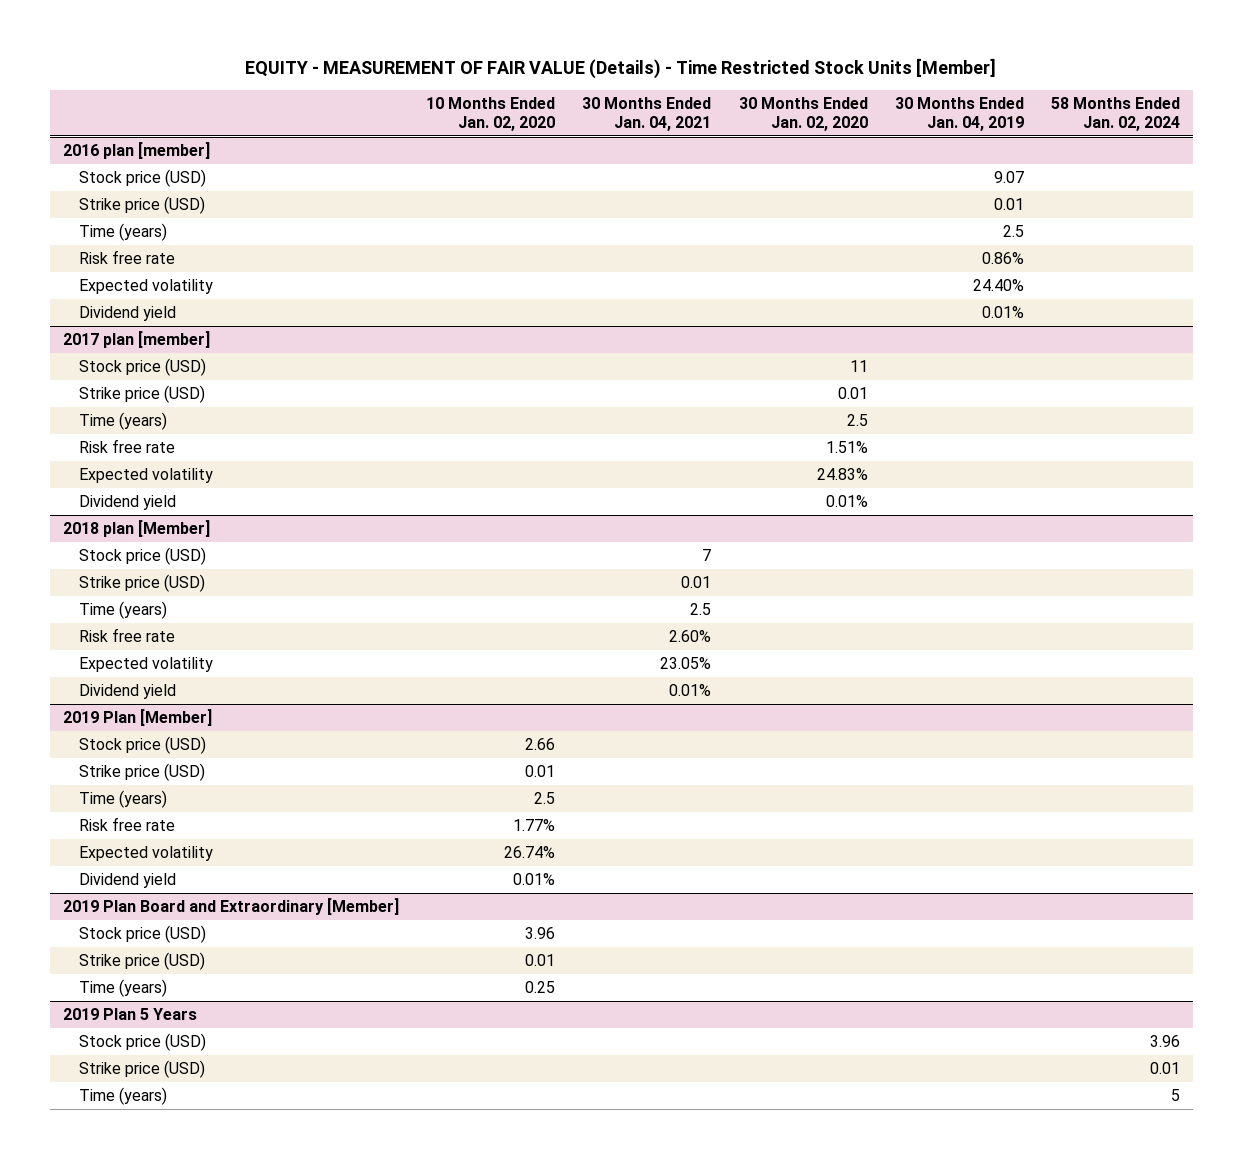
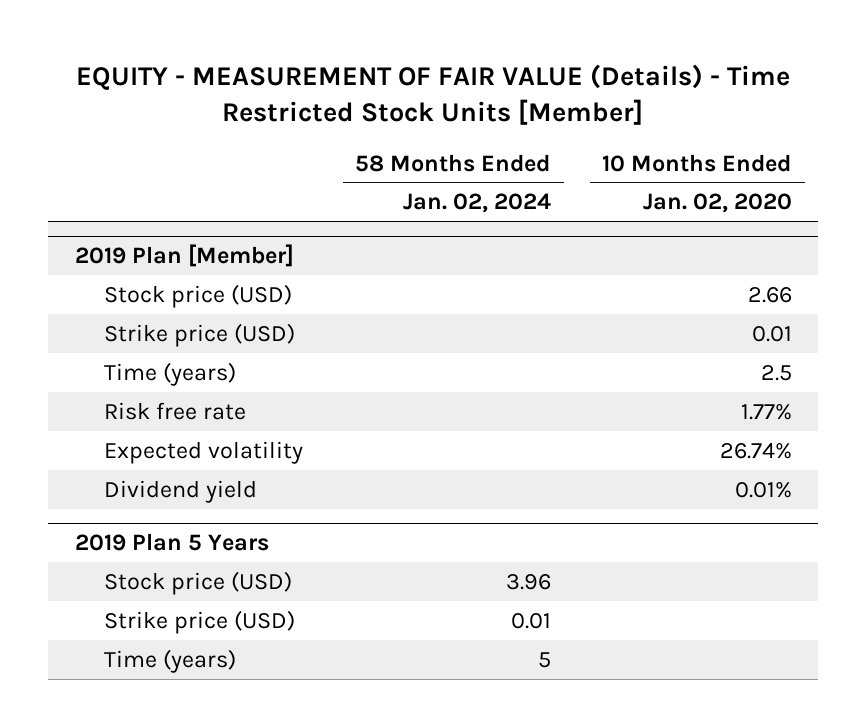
- | 10 Months Ended Jan. 02, 2020 | 30 Months Ended Jan. 04, 2021 | 30 Months Ended Jan. 02, 2020 | 30 Months Ended Jan. 04, 2019 | 58 Months Ended Jan. 02, 2024
+ | 58 Months Ended Jan. 02, 2024 | 10 Months Ended Jan. 02, 2020
- 2016 plan [member]
- Stock price (USD) | | | | 9.07 |
- Strike price (USD) | | | | 0.01 |
- Time (years) | | | | 2.5 |
- Risk free rate | | | | 0.86% |
- Expected volatility | | | | 24.40% |
- Dividend yield | | | | 0.01% |
- 2017 plan [member]
- Stock price (USD) | | | 11 | |
- Strike price (USD) | | | 0.01 | |
- Time (years) | | | 2.5 | |
- Risk free rate | | | 1.51% | |
- Expected volatility | | | 24.83% | |
- Dividend yield | | | 0.01% | |
- 2018 plan [Member]
- Stock price (USD) | | 7 | | |
- Strike price (USD) | | 0.01 | | |
- Time (years) | | 2.5 | | |
- Risk free rate | | 2.60% | | |
- Expected volatility | | 23.05% | | |
- Dividend yield | | 0.01% | | |
- 2019 Plan Board and Extraordinary [Member]
- Stock price (USD) | 3.96 | | | |
- Strike price (USD) | 0.01 | | | |
- Time (years) | 0.25 | | | |

